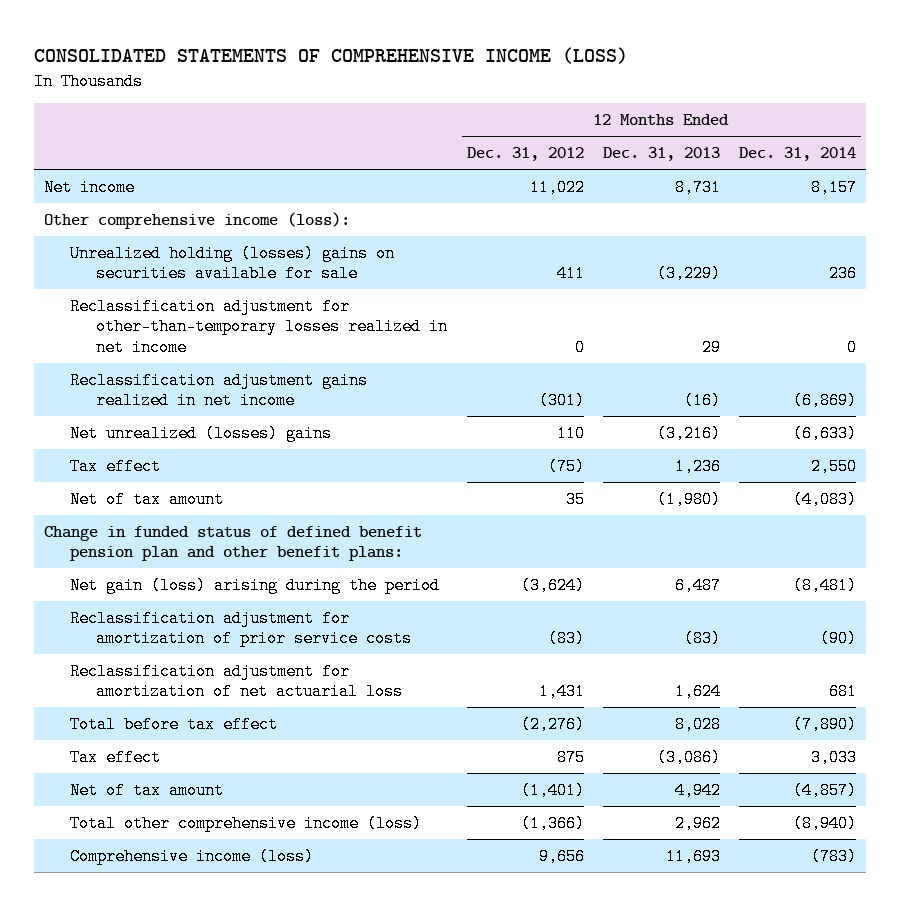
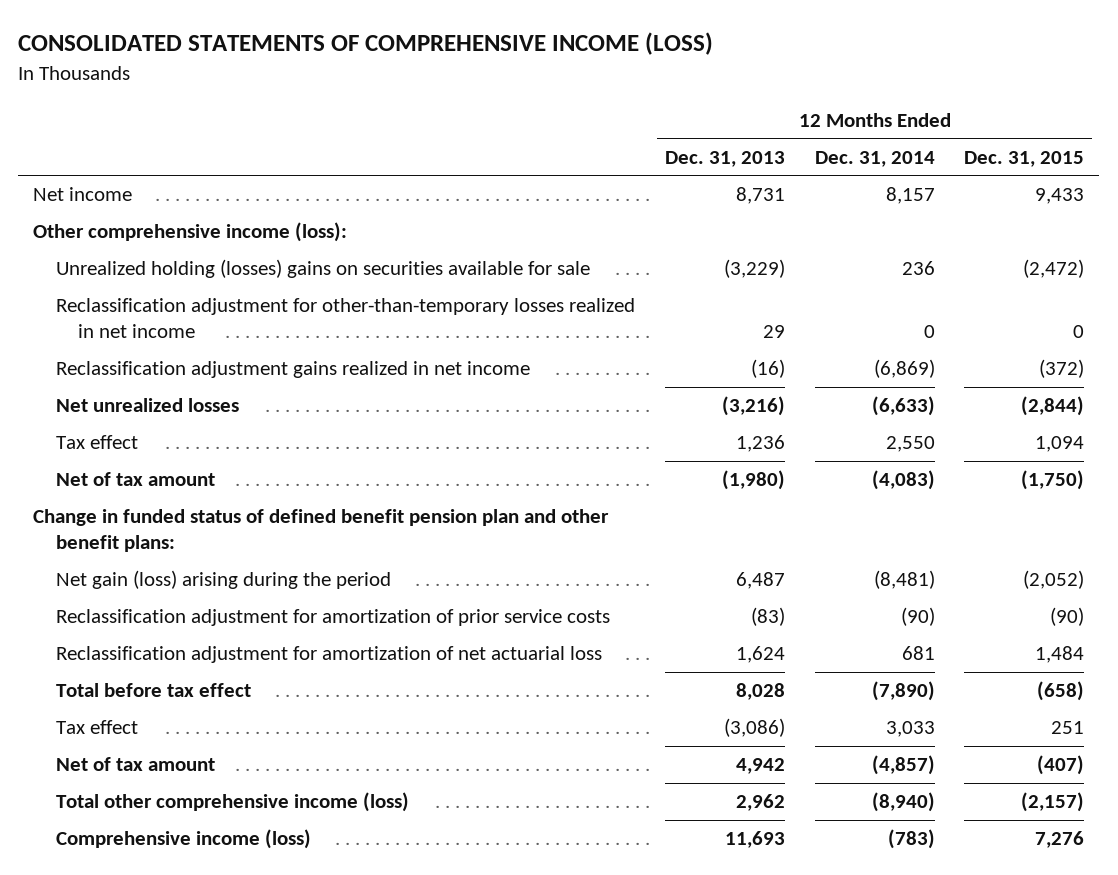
- | 12 Months Ended Dec. 31, 2012 | 12 Months Ended Dec. 31, 2013 | 12 Months Ended Dec. 31, 2014
+ | 12 Months Ended Dec. 31, 2013 | 12 Months Ended Dec. 31, 2014 | 12 Months Ended Dec. 31, 2015
- Net unrealized (losses) gains | 110 | (3,216) | (6,633)
+ Net unrealized losses | (3,216) | (6,633) | (2,844)

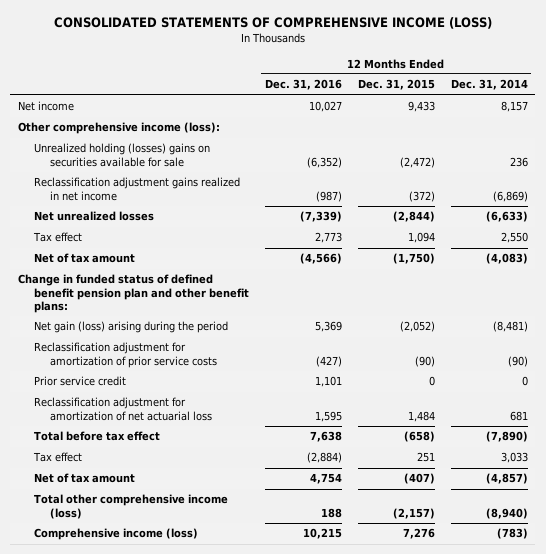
- | 12 Months Ended Dec. 31, 2013 | 12 Months Ended Dec. 31, 2014 | 12 Months Ended Dec. 31, 2015
+ | 12 Months Ended Dec. 31, 2016 | 12 Months Ended Dec. 31, 2015 | 12 Months Ended Dec. 31, 2014
- Reclassification adjustment for other-than-temporary losses realized in net income | 29 | 0 | 0
+ Prior service credit | 1,101 | 0 | 0

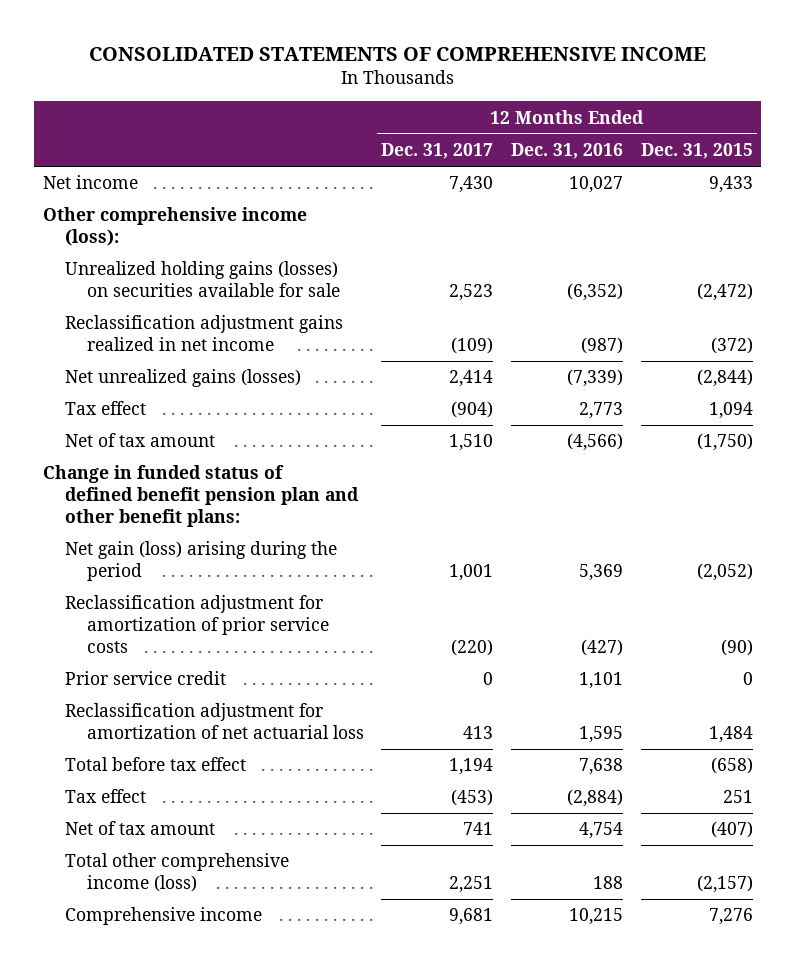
- CONSOLIDATED STATEMENTS OF COMPREHENSIVE INCOME (LOSS)
+ CONSOLIDATED STATEMENTS OF COMPREHENSIVE INCOME
- | 12 Months Ended Dec. 31, 2016 | 12 Months Ended Dec. 31, 2015 | 12 Months Ended Dec. 31, 2014
+ | 12 Months Ended Dec. 31, 2017 | 12 Months Ended Dec. 31, 2016 | 12 Months Ended Dec. 31, 2015
- Unrealized holding (losses) gains on securities available for sale | (6,352) | (2,472) | 236
+ Unrealized holding gains (losses) on securities available for sale | 2,523 | (6,352) | (2,472)
- Net unrealized losses | (7,339) | (2,844) | (6,633)
+ Net unrealized gains (losses) | 2,414 | (7,339) | (2,844)
- Comprehensive income (loss) | 10,215 | 7,276 | (783)
+ Comprehensive income | 9,681 | 10,215 | 7,276

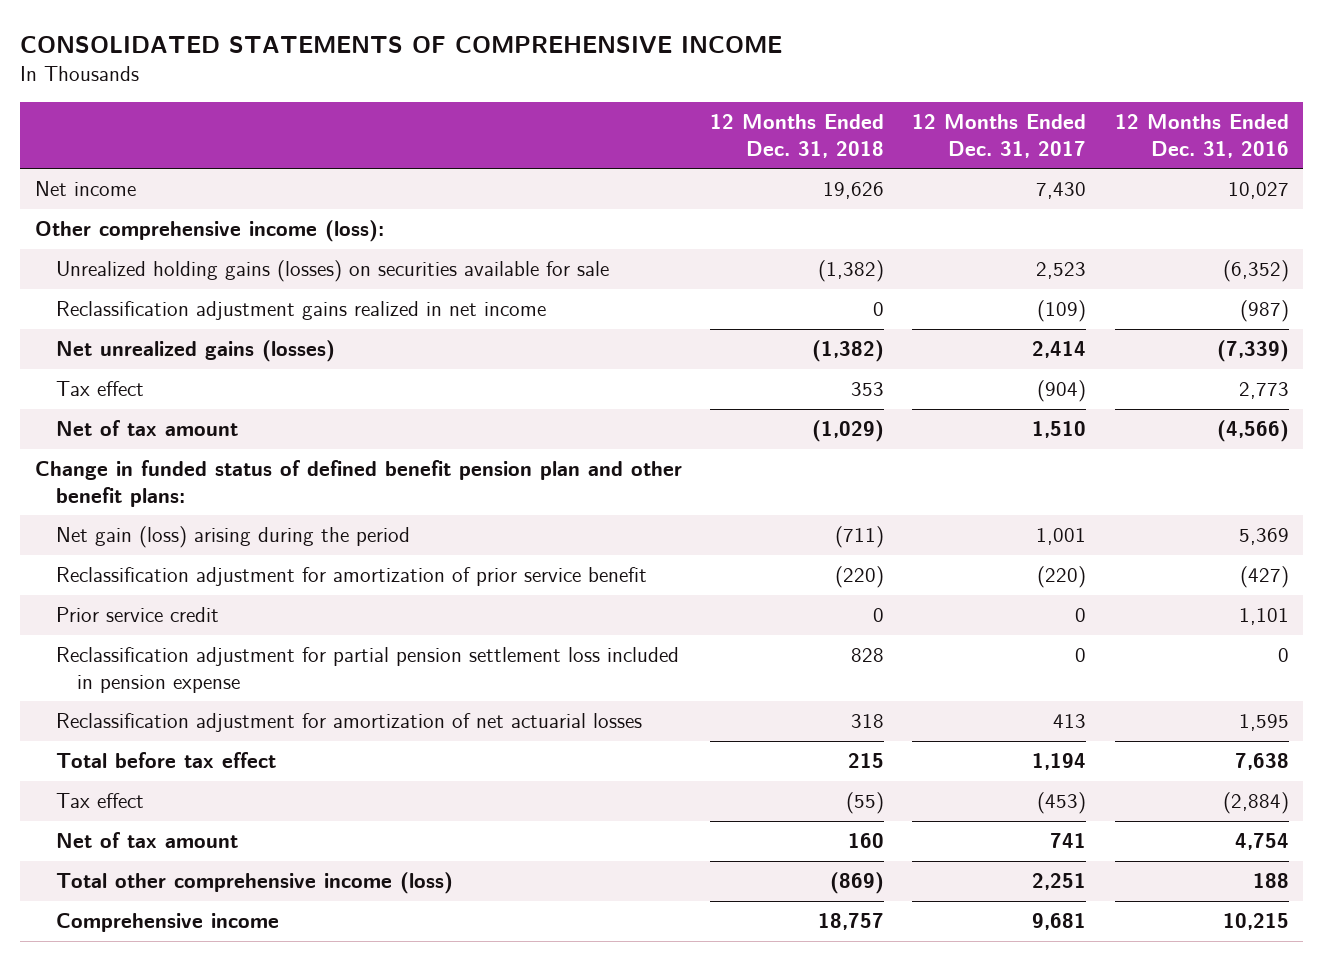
- | 12 Months Ended Dec. 31, 2017 | 12 Months Ended Dec. 31, 2016 | 12 Months Ended Dec. 31, 2015
+ | 12 Months Ended Dec. 31, 2018 | 12 Months Ended Dec. 31, 2017 | 12 Months Ended Dec. 31, 2016
- Reclassification adjustment for amortization of prior service costs | (220) | (427) | (90)
+ Reclassification adjustment for amortization of prior service benefit | (220) | (220) | (427)
- Reclassification adjustment for amortization of net actuarial loss | 413 | 1,595 | 1,484
+ Reclassification adjustment for partial pension settlement loss included in pension expense | 828 | 0 | 0
+ Reclassification adjustment for amortization of net actuarial losses | 318 | 413 | 1,595

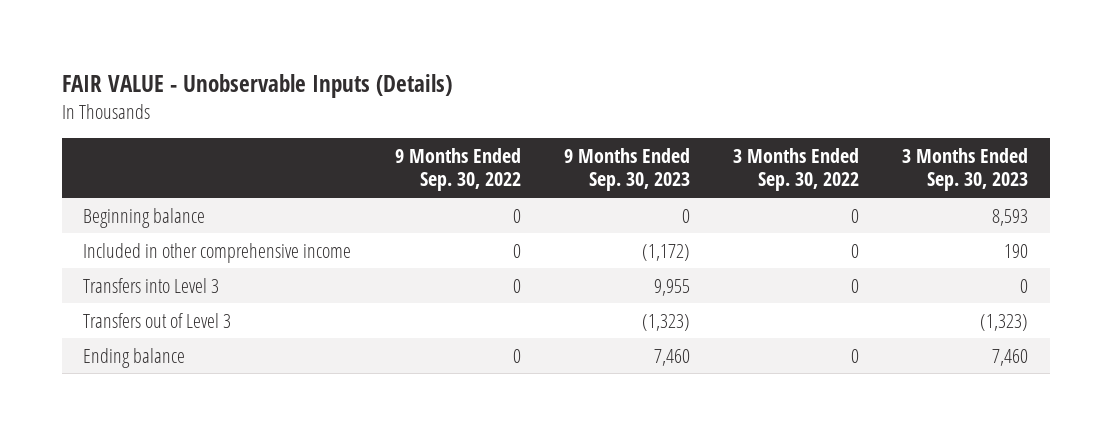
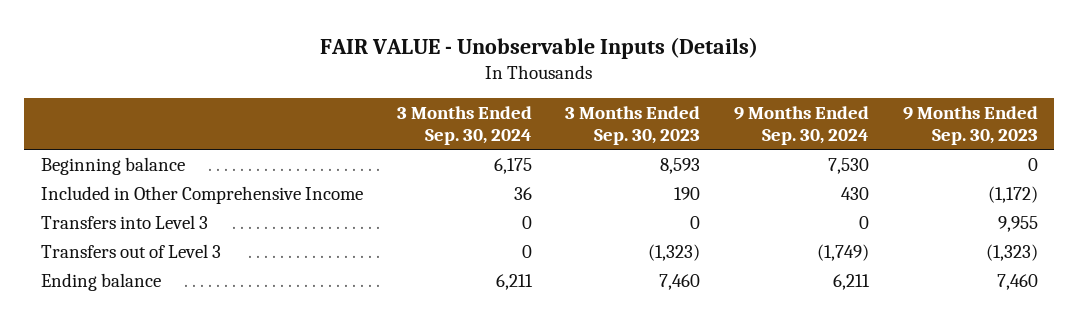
- | 9 Months Ended Sep. 30, 2022 | 9 Months Ended Sep. 30, 2023 | 3 Months Ended Sep. 30, 2022 | 3 Months Ended Sep. 30, 2023
+ | 3 Months Ended Sep. 30, 2024 | 3 Months Ended Sep. 30, 2023 | 9 Months Ended Sep. 30, 2024 | 9 Months Ended Sep. 30, 2023
- Included in other comprehensive income | 0 | (1,172) | 0 | 190
+ Included in Other Comprehensive Income | 36 | 190 | 430 | (1,172)

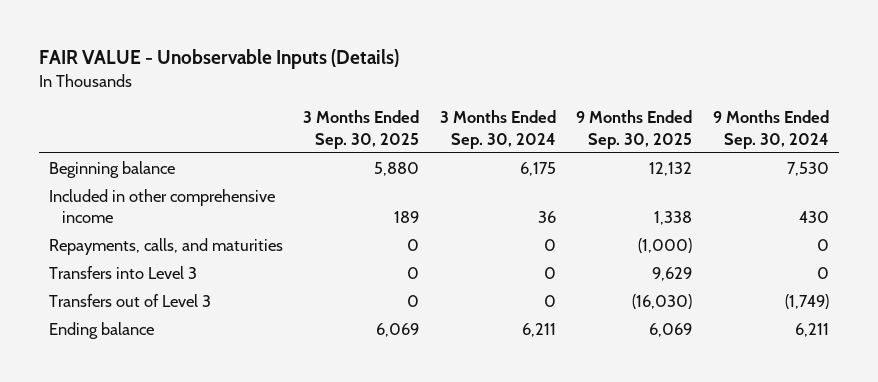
- | 3 Months Ended Sep. 30, 2024 | 3 Months Ended Sep. 30, 2023 | 9 Months Ended Sep. 30, 2024 | 9 Months Ended Sep. 30, 2023
+ | 3 Months Ended Sep. 30, 2025 | 3 Months Ended Sep. 30, 2024 | 9 Months Ended Sep. 30, 2025 | 9 Months Ended Sep. 30, 2024
- Included in Other Comprehensive Income | 36 | 190 | 430 | (1,172)
+ Included in other comprehensive income | 189 | 36 | 1,338 | 430
+ Repayments, calls, and maturities | 0 | 0 | (1,000) | 0

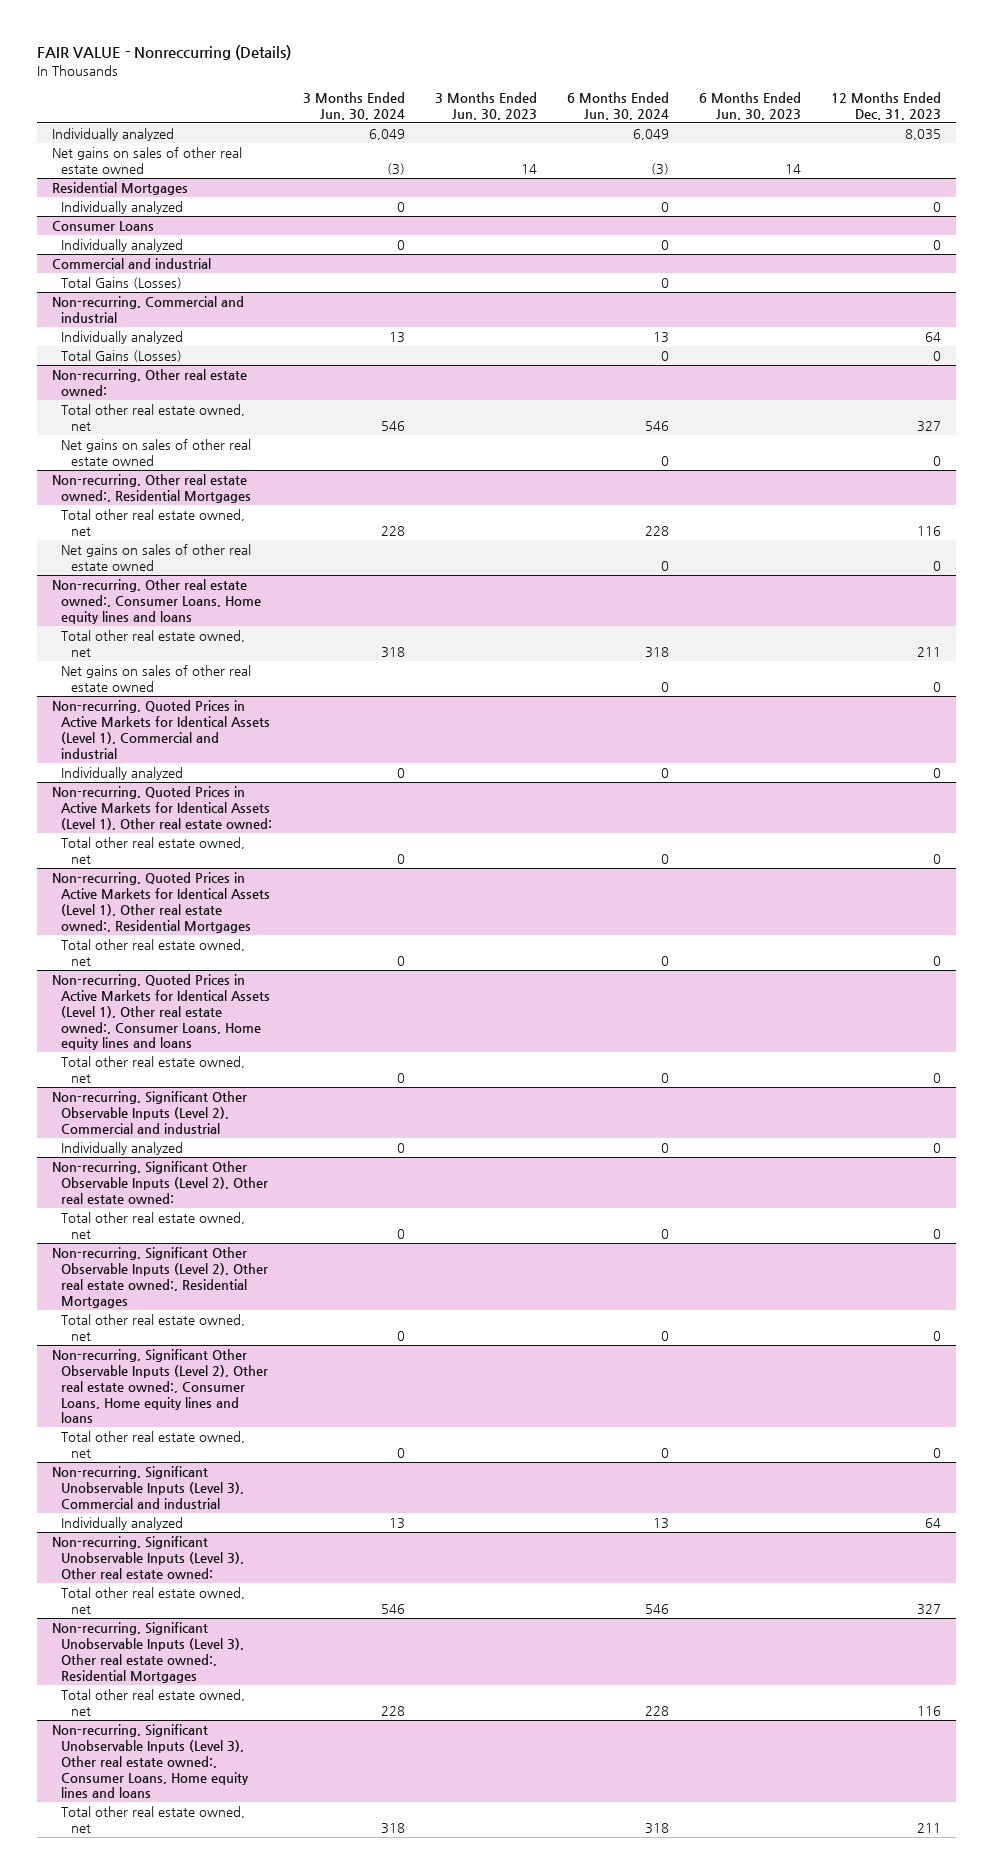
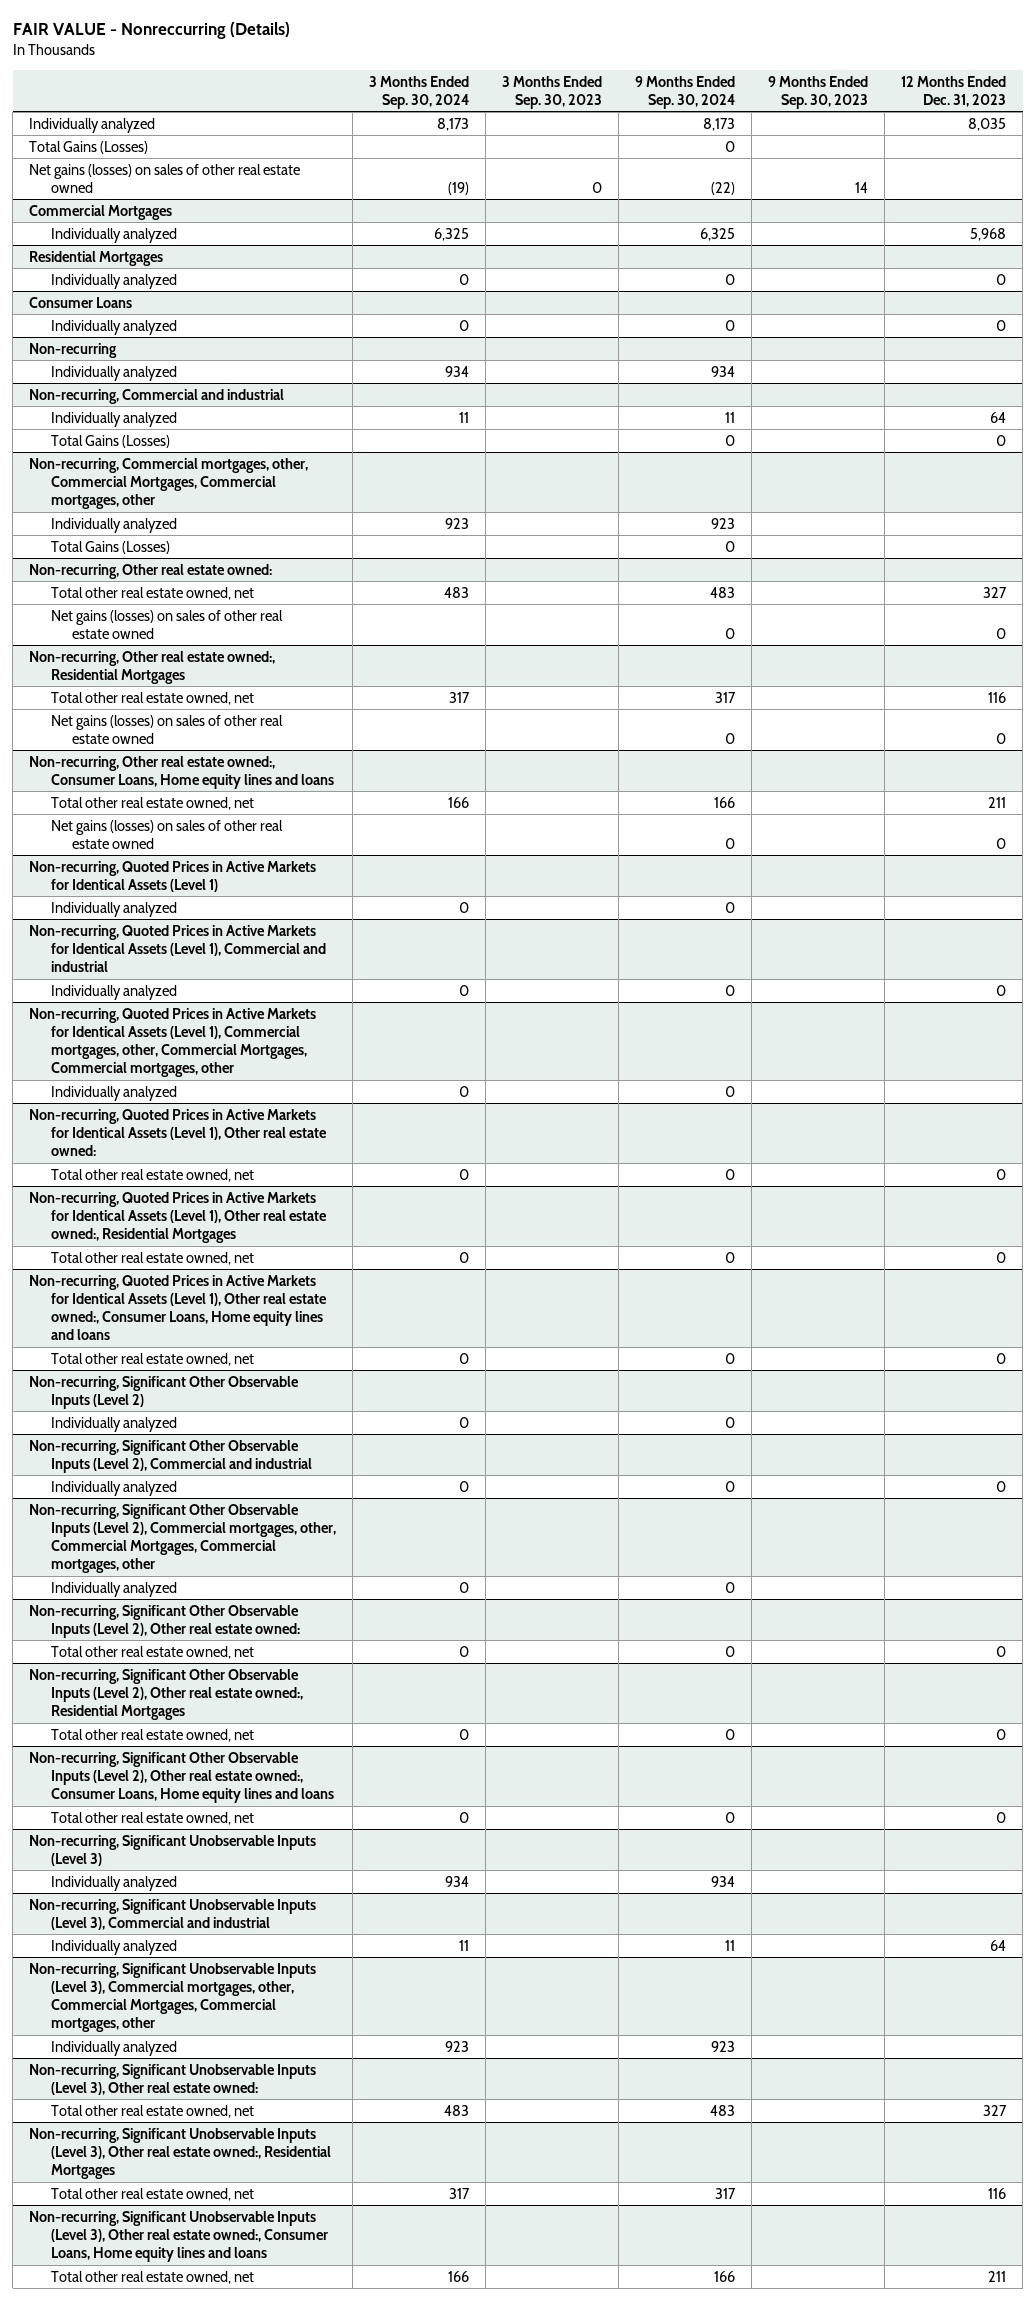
- | 3 Months Ended Jun. 30, 2024 | 3 Months Ended Jun. 30, 2023 | 6 Months Ended Jun. 30, 2024 | 6 Months Ended Jun. 30, 2023 | 12 Months Ended Dec. 31, 2023
+ | 3 Months Ended Sep. 30, 2024 | 3 Months Ended Sep. 30, 2023 | 9 Months Ended Sep. 30, 2024 | 9 Months Ended Sep. 30, 2023 | 12 Months Ended Dec. 31, 2023
- Net gains on sales of other real estate owned | (3) | 14 | (3) | 14 |
+ Total Gains (Losses) | | | 0 | |
+ Net gains (losses) on sales of other real estate owned | (19) | 0 | (22) | 14 |
+ Commercial Mortgages
+ Individually analyzed | 6,325 | | 6,325 | | 5,968
- Commercial and industrial
- Total Gains (Losses) | | | 0 | |
+ Non-recurring
+ Individually analyzed | 934 | | 934 | |
+ Non-recurring, Commercial mortgages, other, Commercial Mortgages, Commercial mortgages, other
+ Individually analyzed | 923 | | 923 | |
+ Total Gains (Losses) | | | 0 | |
@ Non-recurring, Other real estate owned:
- Net gains on sales of other real estate owned | | | 0 | | 0
+ Net gains (losses) on sales of other real estate owned | | | 0 | | 0
@ Non-recurring, Other real estate owned:, Residential Mortgages
- Net gains on sales of other real estate owned | | | 0 | | 0
+ Net gains (losses) on sales of other real estate owned | | | 0 | | 0
@ Non-recurring, Other real estate owned:, Consumer Loans, Home equity lines and loans
- Net gains on sales of other real estate owned | | | 0 | | 0
+ Net gains (losses) on sales of other real estate owned | | | 0 | | 0
+ Non-recurring, Quoted Prices in Active Markets for Identical Assets (Level 1)
+ Individually analyzed | 0 | | 0 | |
+ Non-recurring, Quoted Prices in Active Markets for Identical Assets (Level 1), Commercial mortgages, other, Commercial Mortgages, Commercial mortgages, other
+ Individually analyzed | 0 | | 0 | |
+ Non-recurring, Significant Other Observable Inputs (Level 2)
+ Individually analyzed | 0 | | 0 | |
+ Non-recurring, Significant Other Observable Inputs (Level 2), Commercial mortgages, other, Commercial Mortgages, Commercial mortgages, other
+ Individually analyzed | 0 | | 0 | |
+ Non-recurring, Significant Unobservable Inputs (Level 3)
+ Individually analyzed | 934 | | 934 | |
+ Non-recurring, Significant Unobservable Inputs (Level 3), Commercial mortgages, other, Commercial Mortgages, Commercial mortgages, other
+ Individually analyzed | 923 | | 923 | |

